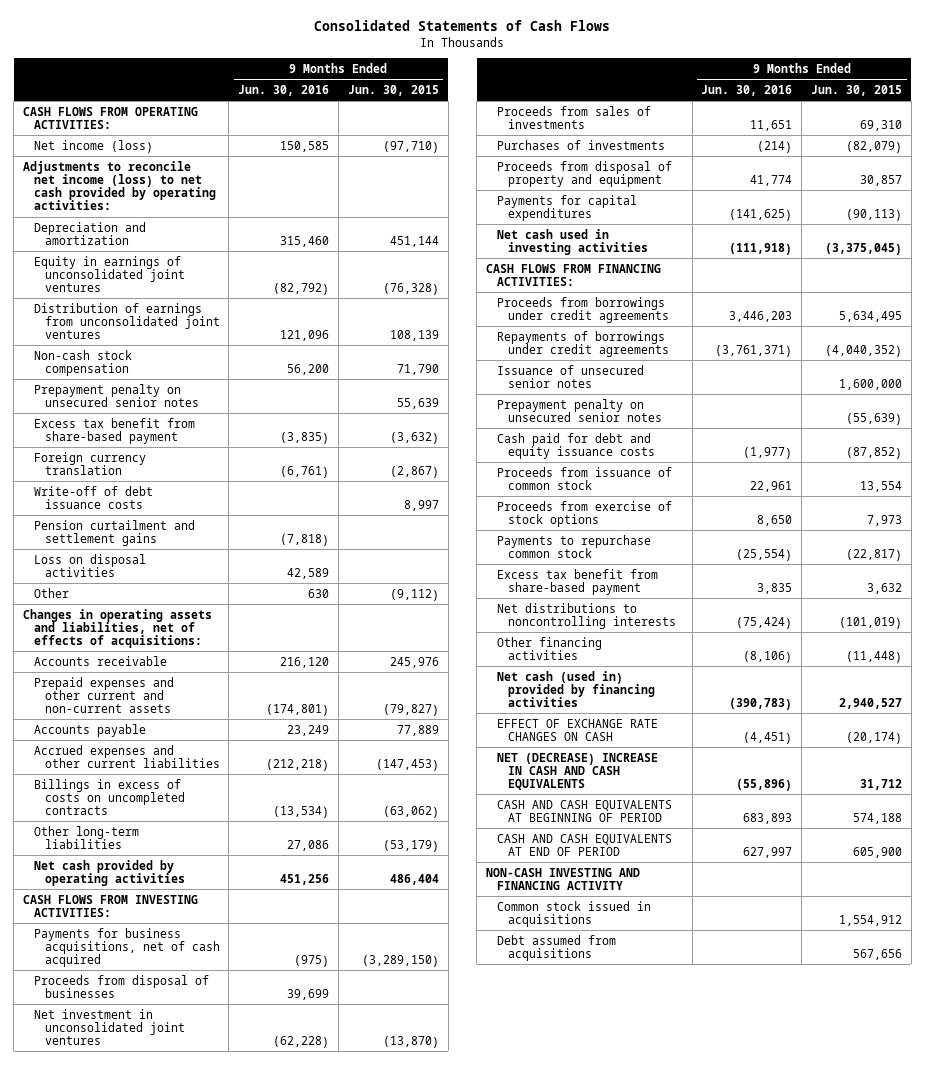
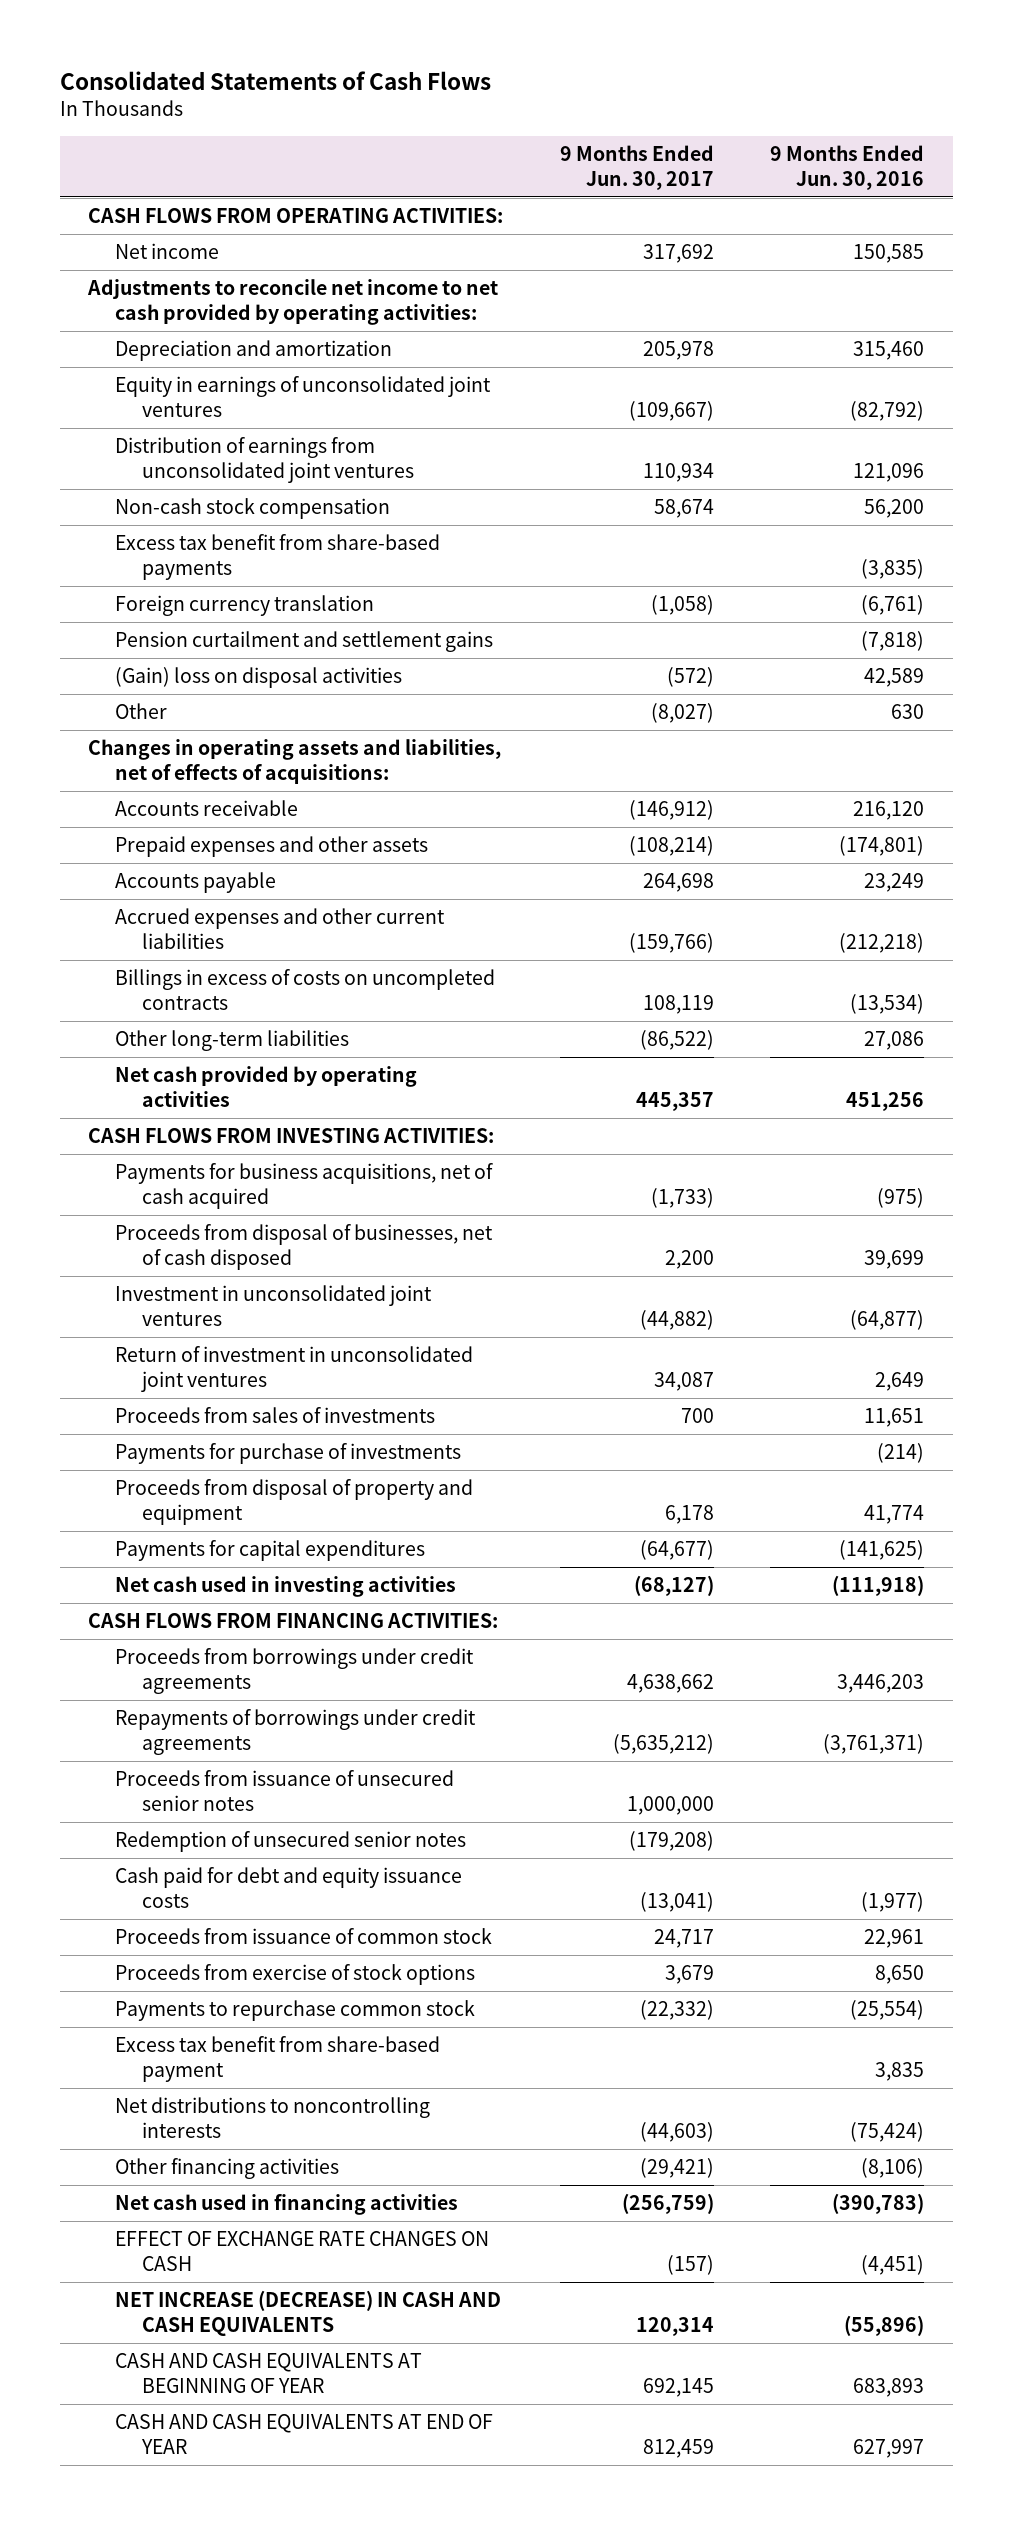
- | 9 Months Ended Jun. 30, 2016 | 9 Months Ended Jun. 30, 2015
+ | 9 Months Ended Jun. 30, 2017 | 9 Months Ended Jun. 30, 2016
- Net income (loss) | 150,585 | (97,710)
- Adjustments to reconcile net income (loss) to net cash provided by operating activities:
+ Net income | 317,692 | 150,585
+ Adjustments to reconcile net income to net cash provided by operating activities:
- Prepayment penalty on unsecured senior notes | | 55,639
- Excess tax benefit from share-based payment | (3,835) | (3,632)
+ Excess tax benefit from share-based payments | | (3,835)
- Write-off of debt issuance costs | | 8,997
- Loss on disposal activities | 42,589 |
+ (Gain) loss on disposal activities | (572) | 42,589
- Prepaid expenses and other current and non-current assets | (174,801) | (79,827)
+ Prepaid expenses and other assets | (108,214) | (174,801)
- Proceeds from disposal of businesses | 39,699 |
- Net investment in unconsolidated joint ventures | (62,228) | (13,870)
+ Proceeds from disposal of businesses, net of cash disposed | 2,200 | 39,699
+ Investment in unconsolidated joint ventures | (44,882) | (64,877)
+ Return of investment in unconsolidated joint ventures | 34,087 | 2,649
- Purchases of investments | (214) | (82,079)
+ Payments for purchase of investments | | (214)
- Issuance of unsecured senior notes | | 1,600,000
- Prepayment penalty on unsecured senior notes | | (55,639)
+ Proceeds from issuance of unsecured senior notes | 1,000,000 |
+ Redemption of unsecured senior notes | (179,208) |
- Net cash (used in) provided by financing activities | (390,783) | 2,940,527
+ Net cash used in financing activities | (256,759) | (390,783)
- NET (DECREASE) INCREASE IN CASH AND CASH EQUIVALENTS | (55,896) | 31,712
- CASH AND CASH EQUIVALENTS AT BEGINNING OF PERIOD | 683,893 | 574,188
- CASH AND CASH EQUIVALENTS AT END OF PERIOD | 627,997 | 605,900
- NON-CASH INVESTING AND FINANCING ACTIVITY
- Common stock issued in acquisitions | | 1,554,912
- Debt assumed from acquisitions | | 567,656
+ NET INCREASE (DECREASE) IN CASH AND CASH EQUIVALENTS | 120,314 | (55,896)
+ CASH AND CASH EQUIVALENTS AT BEGINNING OF YEAR | 692,145 | 683,893
+ CASH AND CASH EQUIVALENTS AT END OF YEAR | 812,459 | 627,997

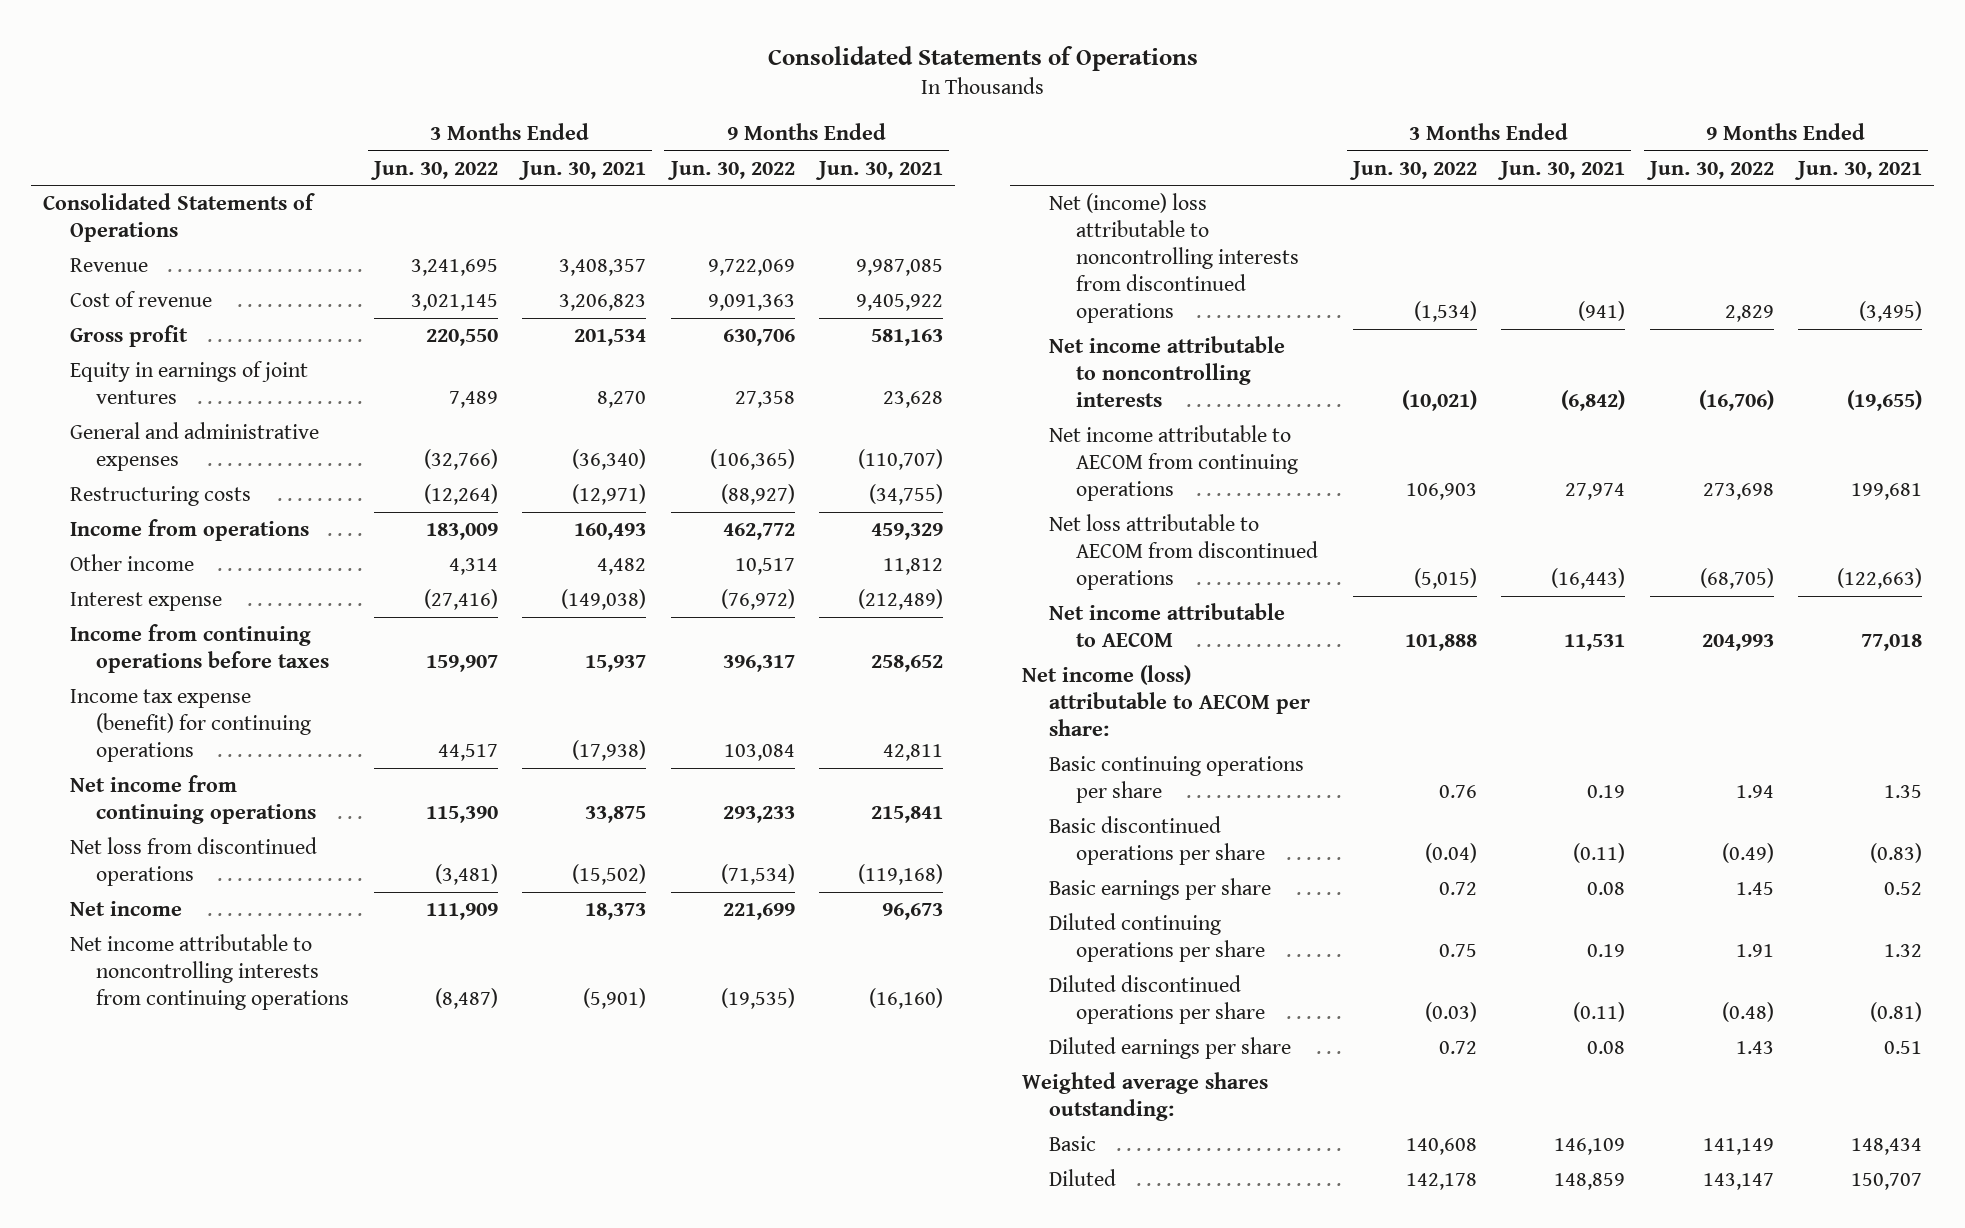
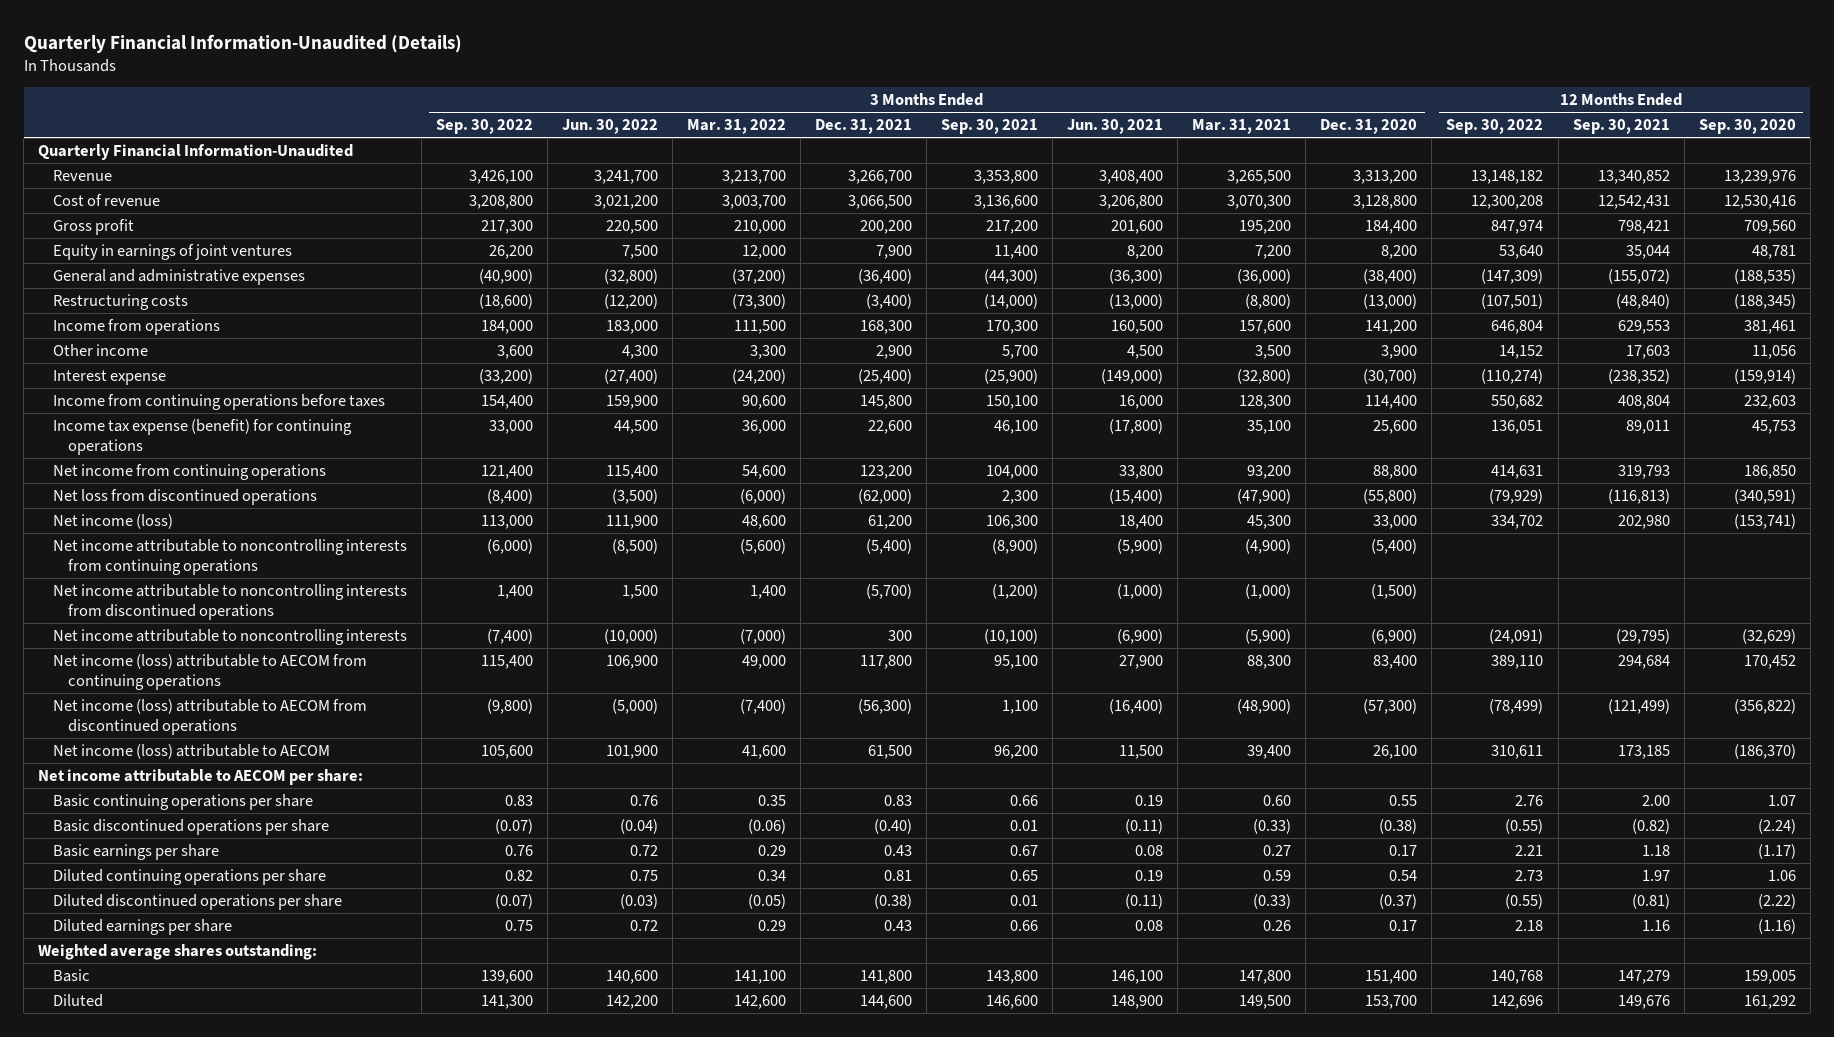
- Consolidated Statements of Operations
+ Quarterly Financial Information-Unaudited (Details)
- | 3 Months Ended Jun. 30, 2022 | 3 Months Ended Jun. 30, 2021 | 9 Months Ended Jun. 30, 2022 | 9 Months Ended Jun. 30, 2021
+ | 3 Months Ended Sep. 30, 2022 | 3 Months Ended Jun. 30, 2022 | 3 Months Ended Mar. 31, 2022 | 3 Months Ended Dec. 31, 2021 | 3 Months Ended Sep. 30, 2021 | 3 Months Ended Jun. 30, 2021 | 3 Months Ended Mar. 31, 2021 | 3 Months Ended Dec. 31, 2020 | 12 Months Ended Sep. 30, 2022 | 12 Months Ended Sep. 30, 2021 | 12 Months Ended Sep. 30, 2020
- Consolidated Statements of Operations
- Revenue | 3,241,695 | 3,408,357 | 9,722,069 | 9,987,085
- Cost of revenue | 3,021,145 | 3,206,823 | 9,091,363 | 9,405,922
- Gross profit | 220,550 | 201,534 | 630,706 | 581,163
- Equity in earnings of joint ventures | 7,489 | 8,270 | 27,358 | 23,628
- General and administrative expenses | (32,766) | (36,340) | (106,365) | (110,707)
- Restructuring costs | (12,264) | (12,971) | (88,927) | (34,755)
- Income from operations | 183,009 | 160,493 | 462,772 | 459,329
- Other income | 4,314 | 4,482 | 10,517 | 11,812
- Interest expense | (27,416) | (149,038) | (76,972) | (212,489)
- Income from continuing operations before taxes | 159,907 | 15,937 | 396,317 | 258,652
- Income tax expense (benefit) for continuing operations | 44,517 | (17,938) | 103,084 | 42,811
- Net income from continuing operations | 115,390 | 33,875 | 293,233 | 215,841
- Net loss from discontinued operations | (3,481) | (15,502) | (71,534) | (119,168)
- Net income | 111,909 | 18,373 | 221,699 | 96,673
- Net income attributable to noncontrolling interests from continuing operations | (8,487) | (5,901) | (19,535) | (16,160)
- Net (income) loss attributable to noncontrolling interests from discontinued operations | (1,534) | (941) | 2,829 | (3,495)
- Net income attributable to noncontrolling interests | (10,021) | (6,842) | (16,706) | (19,655)
- Net income attributable to AECOM from continuing operations | 106,903 | 27,974 | 273,698 | 199,681
- Net loss attributable to AECOM from discontinued operations | (5,015) | (16,443) | (68,705) | (122,663)
- Net income attributable to AECOM | 101,888 | 11,531 | 204,993 | 77,018
- Net income (loss) attributable to AECOM per share:
+ Quarterly Financial Information-Unaudited
+ Revenue | 3,426,100 | 3,241,700 | 3,213,700 | 3,266,700 | 3,353,800 | 3,408,400 | 3,265,500 | 3,313,200 | 13,148,182 | 13,340,852 | 13,239,976
+ Cost of revenue | 3,208,800 | 3,021,200 | 3,003,700 | 3,066,500 | 3,136,600 | 3,206,800 | 3,070,300 | 3,128,800 | 12,300,208 | 12,542,431 | 12,530,416
+ Gross profit | 217,300 | 220,500 | 210,000 | 200,200 | 217,200 | 201,600 | 195,200 | 184,400 | 847,974 | 798,421 | 709,560
+ Equity in earnings of joint ventures | 26,200 | 7,500 | 12,000 | 7,900 | 11,400 | 8,200 | 7,200 | 8,200 | 53,640 | 35,044 | 48,781
+ General and administrative expenses | (40,900) | (32,800) | (37,200) | (36,400) | (44,300) | (36,300) | (36,000) | (38,400) | (147,309) | (155,072) | (188,535)
+ Restructuring costs | (18,600) | (12,200) | (73,300) | (3,400) | (14,000) | (13,000) | (8,800) | (13,000) | (107,501) | (48,840) | (188,345)
+ Income from operations | 184,000 | 183,000 | 111,500 | 168,300 | 170,300 | 160,500 | 157,600 | 141,200 | 646,804 | 629,553 | 381,461
+ Other income | 3,600 | 4,300 | 3,300 | 2,900 | 5,700 | 4,500 | 3,500 | 3,900 | 14,152 | 17,603 | 11,056
+ Interest expense | (33,200) | (27,400) | (24,200) | (25,400) | (25,900) | (149,000) | (32,800) | (30,700) | (110,274) | (238,352) | (159,914)
+ Income from continuing operations before taxes | 154,400 | 159,900 | 90,600 | 145,800 | 150,100 | 16,000 | 128,300 | 114,400 | 550,682 | 408,804 | 232,603
+ Income tax expense (benefit) for continuing operations | 33,000 | 44,500 | 36,000 | 22,600 | 46,100 | (17,800) | 35,100 | 25,600 | 136,051 | 89,011 | 45,753
+ Net income from continuing operations | 121,400 | 115,400 | 54,600 | 123,200 | 104,000 | 33,800 | 93,200 | 88,800 | 414,631 | 319,793 | 186,850
+ Net loss from discontinued operations | (8,400) | (3,500) | (6,000) | (62,000) | 2,300 | (15,400) | (47,900) | (55,800) | (79,929) | (116,813) | (340,591)
+ Net income (loss) | 113,000 | 111,900 | 48,600 | 61,200 | 106,300 | 18,400 | 45,300 | 33,000 | 334,702 | 202,980 | (153,741)
+ Net income attributable to noncontrolling interests from continuing operations | (6,000) | (8,500) | (5,600) | (5,400) | (8,900) | (5,900) | (4,900) | (5,400) | | |
+ Net income attributable to noncontrolling interests from discontinued operations | 1,400 | 1,500 | 1,400 | (5,700) | (1,200) | (1,000) | (1,000) | (1,500) | | |
+ Net income attributable to noncontrolling interests | (7,400) | (10,000) | (7,000) | 300 | (10,100) | (6,900) | (5,900) | (6,900) | (24,091) | (29,795) | (32,629)
+ Net income (loss) attributable to AECOM from continuing operations | 115,400 | 106,900 | 49,000 | 117,800 | 95,100 | 27,900 | 88,300 | 83,400 | 389,110 | 294,684 | 170,452
+ Net income (loss) attributable to AECOM from discontinued operations | (9,800) | (5,000) | (7,400) | (56,300) | 1,100 | (16,400) | (48,900) | (57,300) | (78,499) | (121,499) | (356,822)
+ Net income (loss) attributable to AECOM | 105,600 | 101,900 | 41,600 | 61,500 | 96,200 | 11,500 | 39,400 | 26,100 | 310,611 | 173,185 | (186,370)
+ Net income attributable to AECOM per share:
- Basic | 140,608 | 146,109 | 141,149 | 148,434
- Diluted | 142,178 | 148,859 | 143,147 | 150,707
+ Basic | 139,600 | 140,600 | 141,100 | 141,800 | 143,800 | 146,100 | 147,800 | 151,400 | 140,768 | 147,279 | 159,005
+ Diluted | 141,300 | 142,200 | 142,600 | 144,600 | 146,600 | 148,900 | 149,500 | 153,700 | 142,696 | 149,676 | 161,292

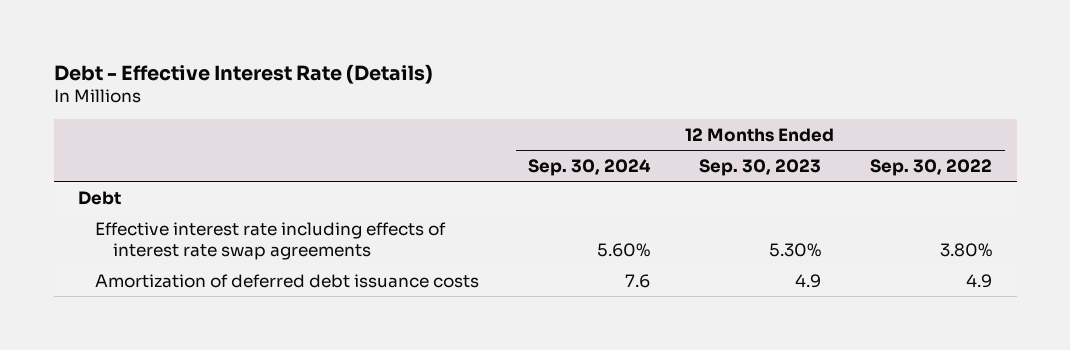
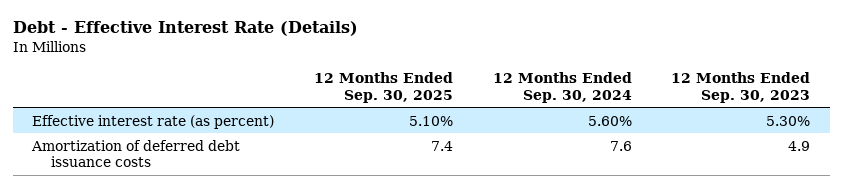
- | 12 Months Ended Sep. 30, 2024 | 12 Months Ended Sep. 30, 2023 | 12 Months Ended Sep. 30, 2022
+ | 12 Months Ended Sep. 30, 2025 | 12 Months Ended Sep. 30, 2024 | 12 Months Ended Sep. 30, 2023
- Debt
- Effective interest rate including effects of interest rate swap agreements | 5.60% | 5.30% | 3.80%
+ Effective interest rate (as percent) | 5.10% | 5.60% | 5.30%

